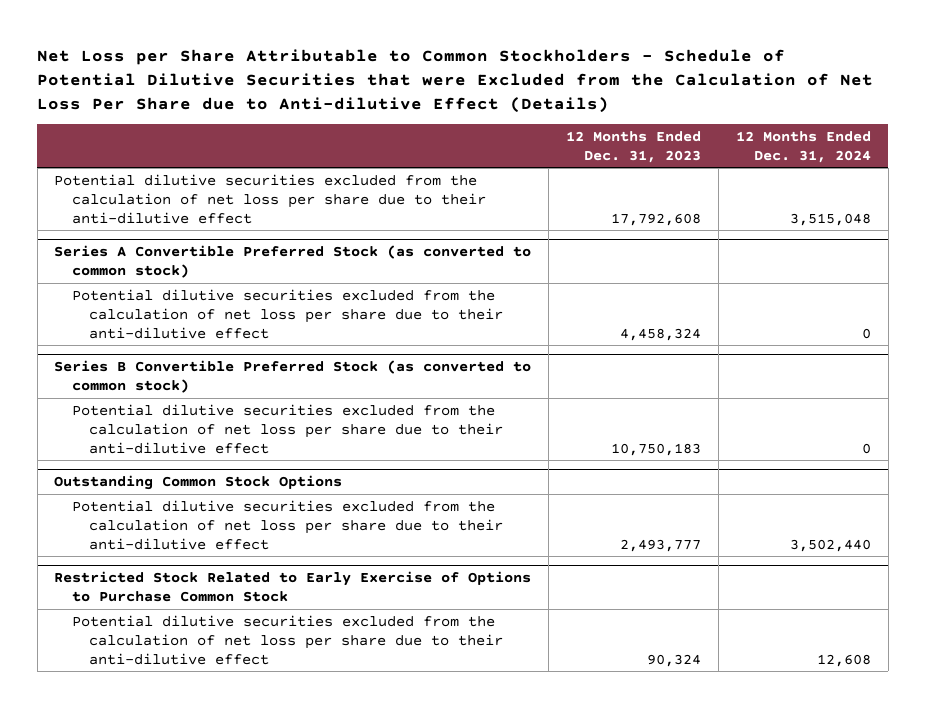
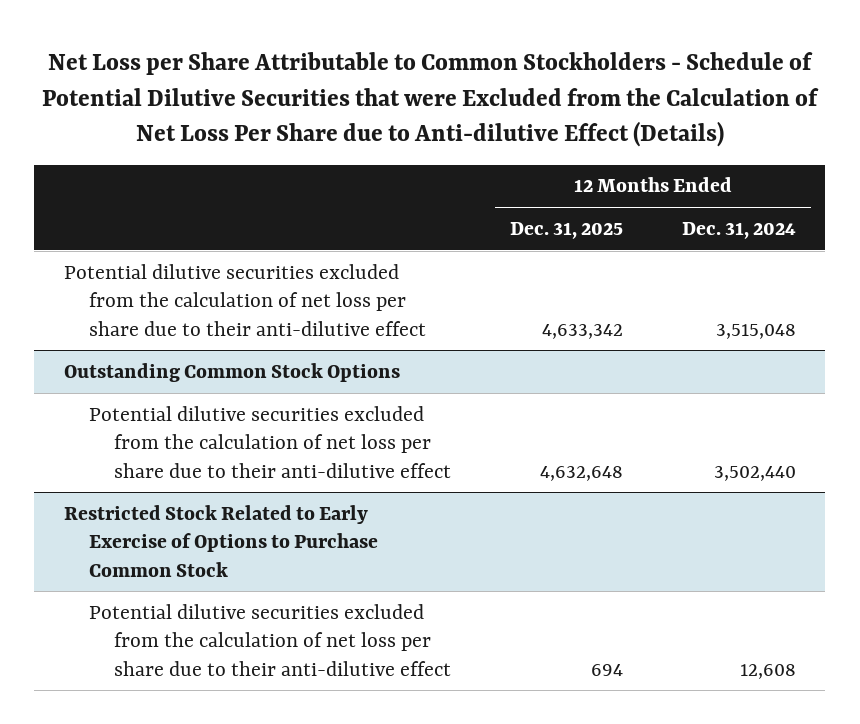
- | 12 Months Ended Dec. 31, 2023 | 12 Months Ended Dec. 31, 2024
+ | 12 Months Ended Dec. 31, 2025 | 12 Months Ended Dec. 31, 2024
- Series A Convertible Preferred Stock (as converted to common stock)
- Potential dilutive securities excluded from the calculation of net loss per share due to their anti-dilutive effect | 4,458,324 | 0
- Series B Convertible Preferred Stock (as converted to common stock)
- Potential dilutive securities excluded from the calculation of net loss per share due to their anti-dilutive effect | 10,750,183 | 0

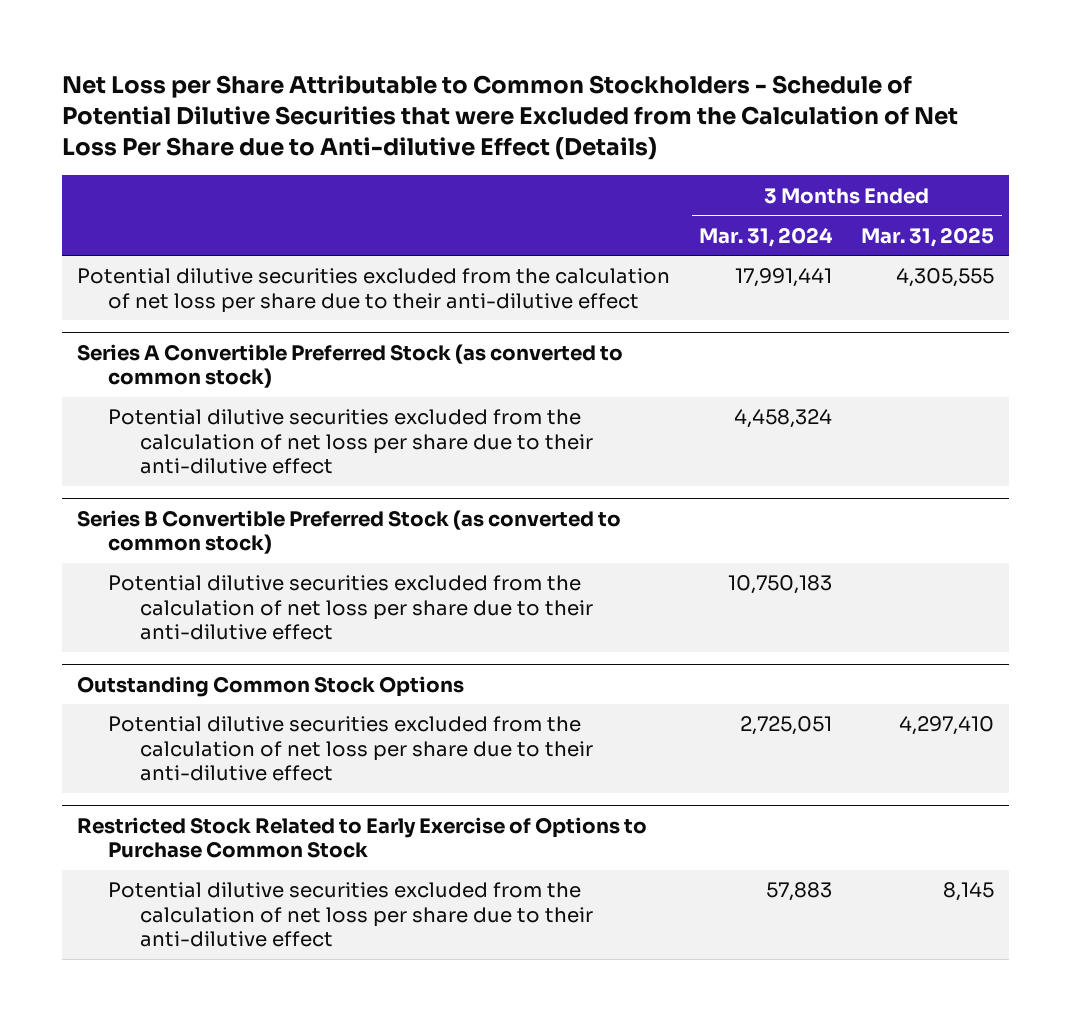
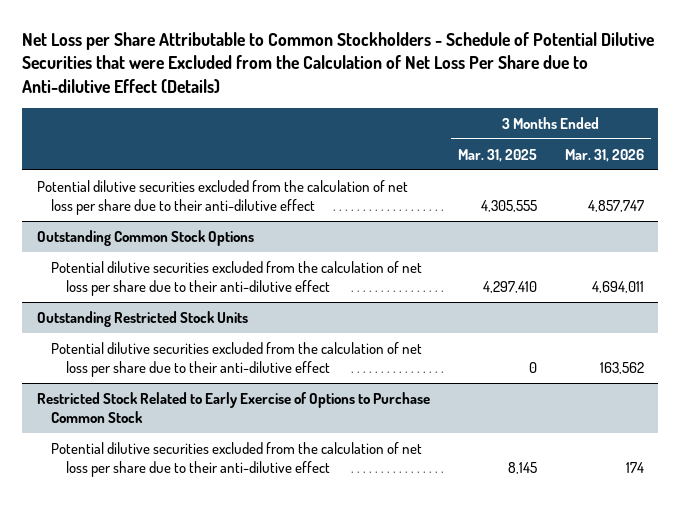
- | 3 Months Ended Mar. 31, 2024 | 3 Months Ended Mar. 31, 2025
+ | 3 Months Ended Mar. 31, 2025 | 3 Months Ended Mar. 31, 2026
- Series A Convertible Preferred Stock (as converted to common stock)
- Potential dilutive securities excluded from the calculation of net loss per share due to their anti-dilutive effect | 4,458,324 |
- Series B Convertible Preferred Stock (as converted to common stock)
- Potential dilutive securities excluded from the calculation of net loss per share due to their anti-dilutive effect | 10,750,183 |
+ Outstanding Restricted Stock Units
+ Potential dilutive securities excluded from the calculation of net loss per share due to their anti-dilutive effect | 0 | 163,562

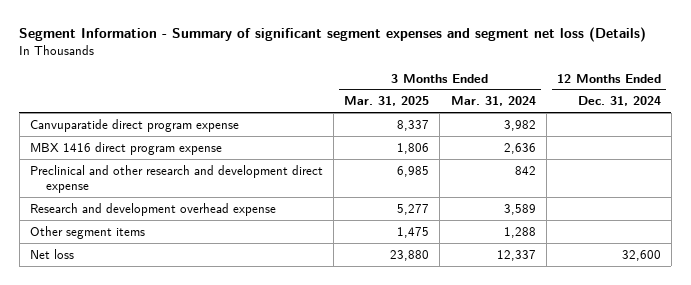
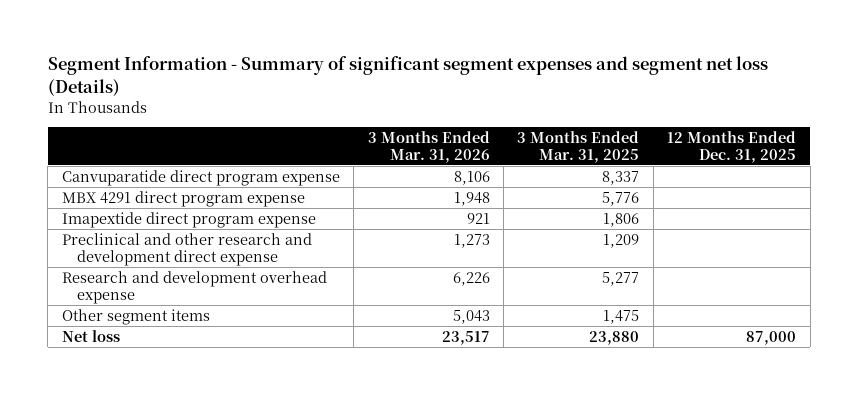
- | 3 Months Ended Mar. 31, 2025 | 3 Months Ended Mar. 31, 2024 | 12 Months Ended Dec. 31, 2024
+ | 3 Months Ended Mar. 31, 2026 | 3 Months Ended Mar. 31, 2025 | 12 Months Ended Dec. 31, 2025
- MBX 1416 direct program expense | 1,806 | 2,636 |
- Preclinical and other research and development direct expense | 6,985 | 842 |
+ MBX 4291 direct program expense | 1,948 | 5,776 |
+ Imapextide direct program expense | 921 | 1,806 |
+ Preclinical and other research and development direct expense | 1,273 | 1,209 |

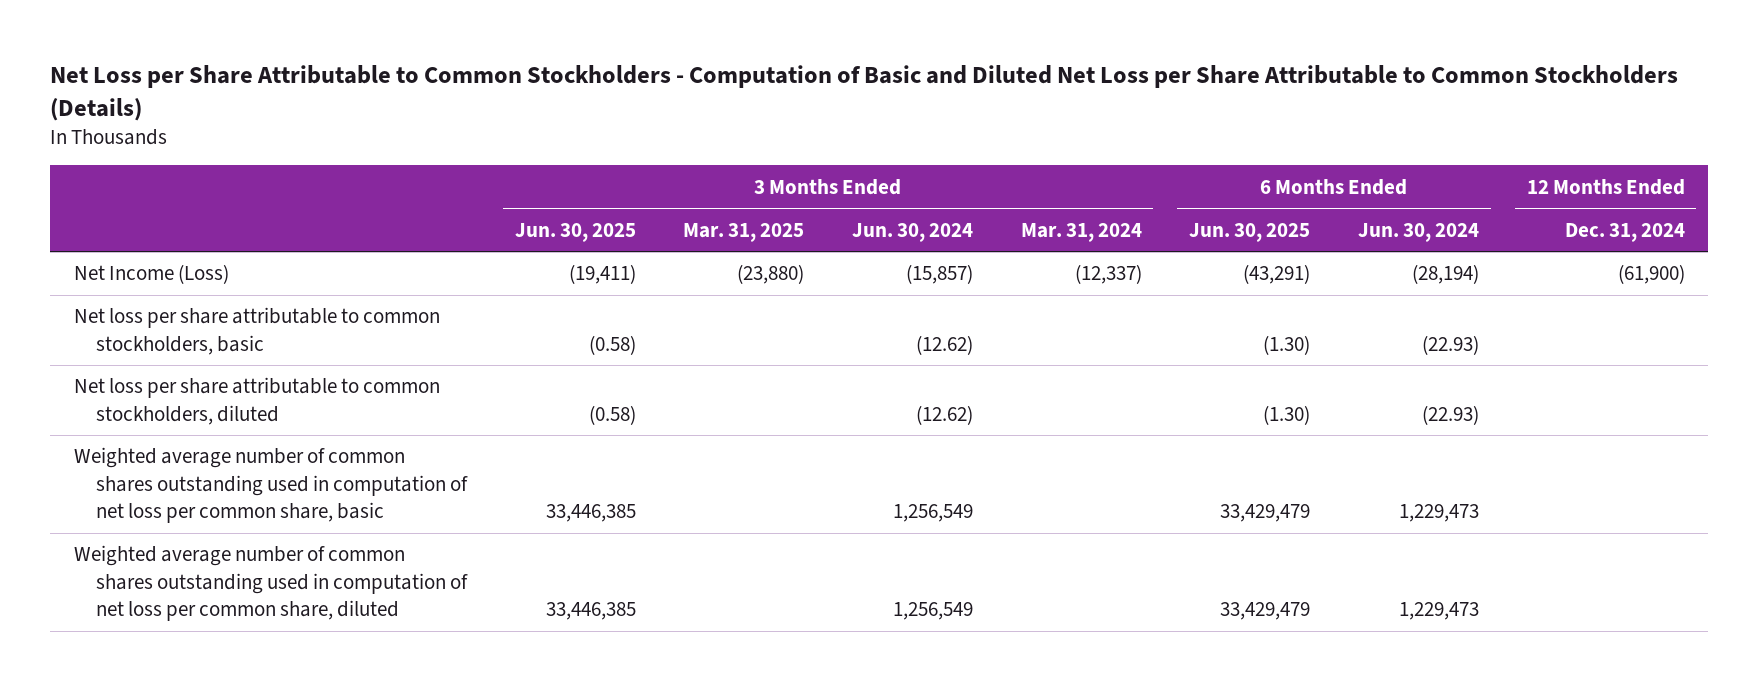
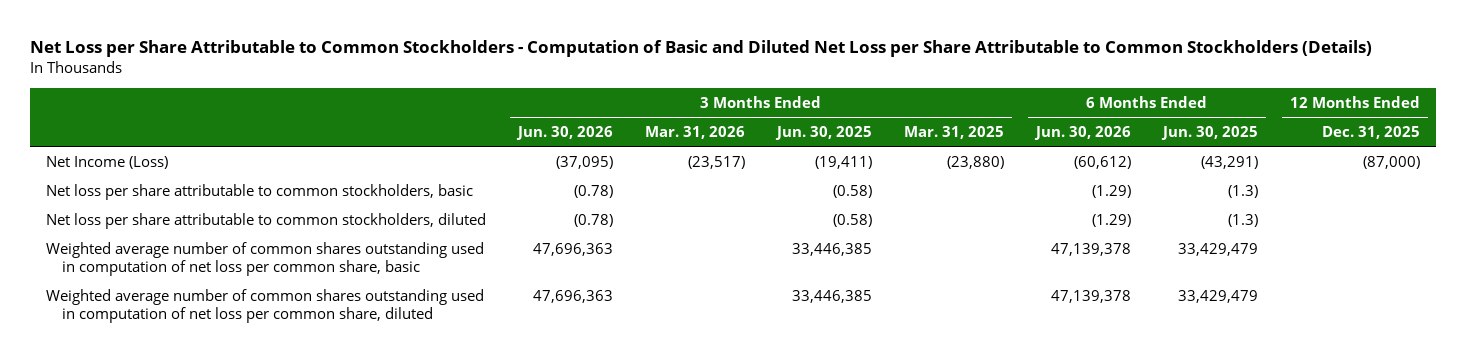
- | 3 Months Ended Jun. 30, 2025 | 3 Months Ended Mar. 31, 2025 | 3 Months Ended Jun. 30, 2024 | 3 Months Ended Mar. 31, 2024 | 6 Months Ended Jun. 30, 2025 | 6 Months Ended Jun. 30, 2024 | 12 Months Ended Dec. 31, 2024
+ | 3 Months Ended Jun. 30, 2026 | 3 Months Ended Mar. 31, 2026 | 3 Months Ended Jun. 30, 2025 | 3 Months Ended Mar. 31, 2025 | 6 Months Ended Jun. 30, 2026 | 6 Months Ended Jun. 30, 2025 | 12 Months Ended Dec. 31, 2025
- Net loss per share attributable to common stockholders, basic | (0.58) | | (12.62) | | (1.30) | (22.93) |
- Net loss per share attributable to common stockholders, diluted | (0.58) | | (12.62) | | (1.30) | (22.93) |
+ Net loss per share attributable to common stockholders, basic | (0.78) | | (0.58) | | (1.29) | (1.3) |
+ Net loss per share attributable to common stockholders, diluted | (0.78) | | (0.58) | | (1.29) | (1.3) |

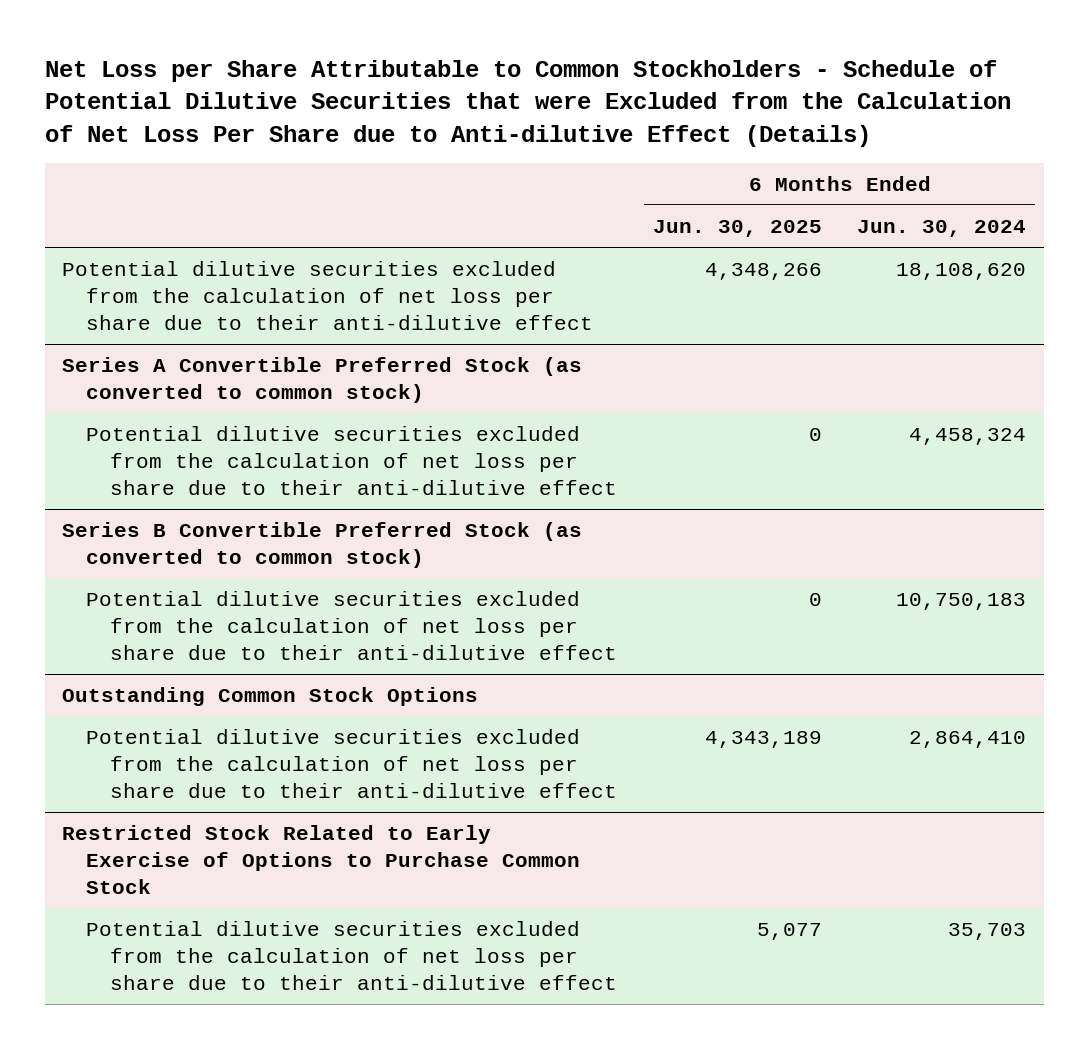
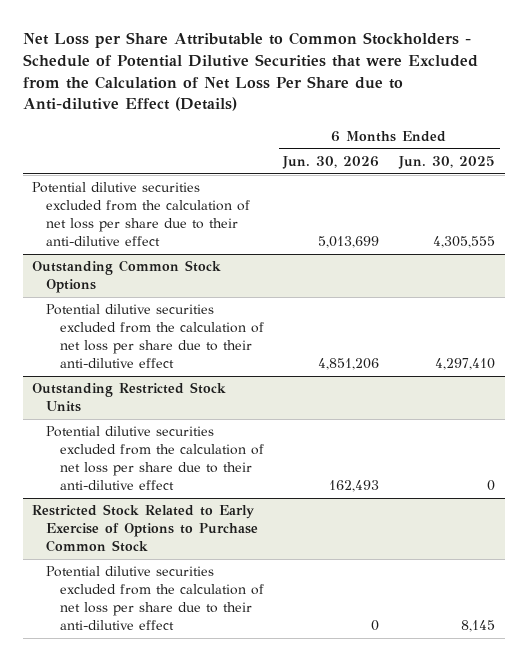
- | 6 Months Ended Jun. 30, 2025 | 6 Months Ended Jun. 30, 2024
+ | 6 Months Ended Jun. 30, 2026 | 6 Months Ended Jun. 30, 2025
- Potential dilutive securities excluded from the calculation of net loss per share due to their anti-dilutive effect | 4,348,266 | 18,108,620
- Series A Convertible Preferred Stock (as converted to common stock)
- Potential dilutive securities excluded from the calculation of net loss per share due to their anti-dilutive effect | 0 | 4,458,324
- Series B Convertible Preferred Stock (as converted to common stock)
- Potential dilutive securities excluded from the calculation of net loss per share due to their anti-dilutive effect | 0 | 10,750,183
+ Potential dilutive securities excluded from the calculation of net loss per share due to their anti-dilutive effect | 5,013,699 | 4,305,555
@ Outstanding Common Stock Options
- Potential dilutive securities excluded from the calculation of net loss per share due to their anti-dilutive effect | 4,343,189 | 2,864,410
+ Potential dilutive securities excluded from the calculation of net loss per share due to their anti-dilutive effect | 4,851,206 | 4,297,410
+ Outstanding Restricted Stock Units
+ Potential dilutive securities excluded from the calculation of net loss per share due to their anti-dilutive effect | 162,493 | 0
@ Restricted Stock Related to Early Exercise of Options to Purchase Common Stock
- Potential dilutive securities excluded from the calculation of net loss per share due to their anti-dilutive effect | 5,077 | 35,703
+ Potential dilutive securities excluded from the calculation of net loss per share due to their anti-dilutive effect | 0 | 8,145

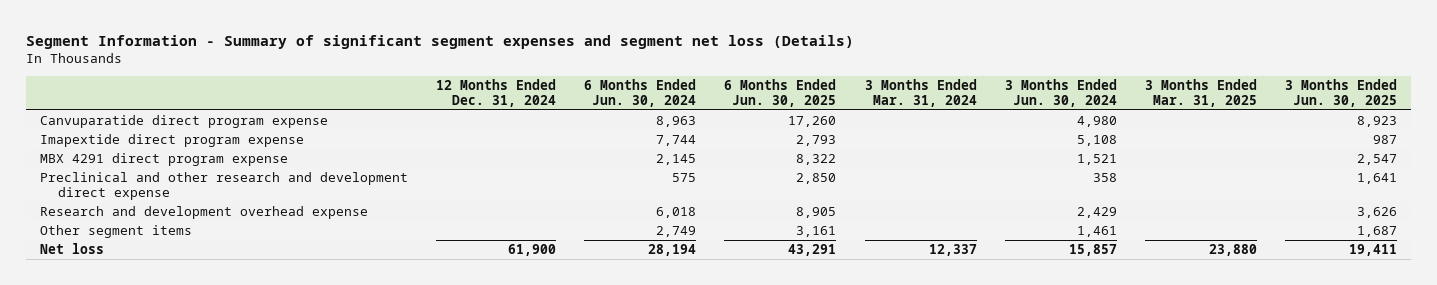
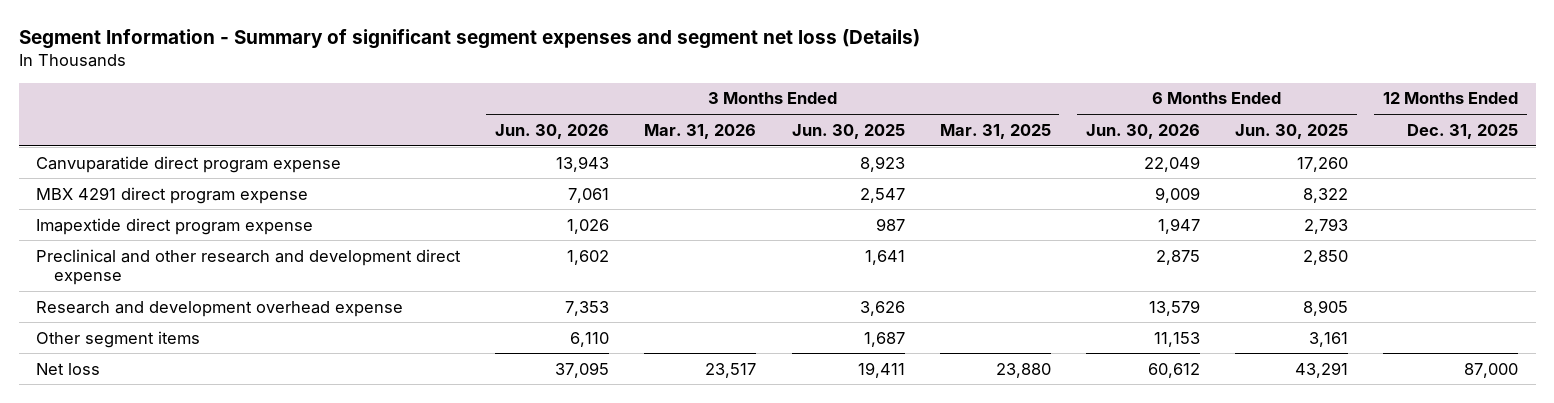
- | 12 Months Ended Dec. 31, 2024 | 6 Months Ended Jun. 30, 2024 | 6 Months Ended Jun. 30, 2025 | 3 Months Ended Mar. 31, 2024 | 3 Months Ended Jun. 30, 2024 | 3 Months Ended Mar. 31, 2025 | 3 Months Ended Jun. 30, 2025
+ | 3 Months Ended Jun. 30, 2026 | 3 Months Ended Mar. 31, 2026 | 3 Months Ended Jun. 30, 2025 | 3 Months Ended Mar. 31, 2025 | 6 Months Ended Jun. 30, 2026 | 6 Months Ended Jun. 30, 2025 | 12 Months Ended Dec. 31, 2025
moved down: Imapextide direct program expense | 1,026 | | 987 | | 1,947 | 2,793 |

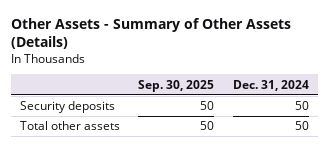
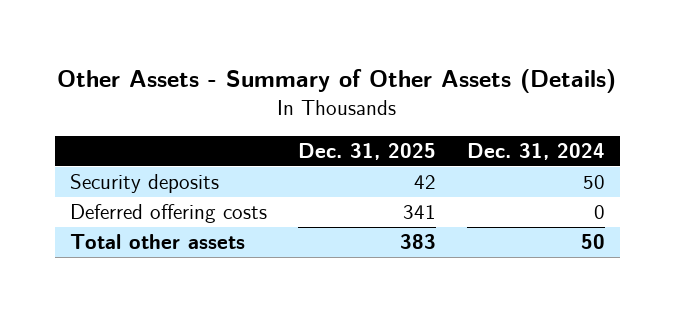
- | Sep. 30, 2025 | Dec. 31, 2024
+ | Dec. 31, 2025 | Dec. 31, 2024
+ Deferred offering costs | 341 | 0

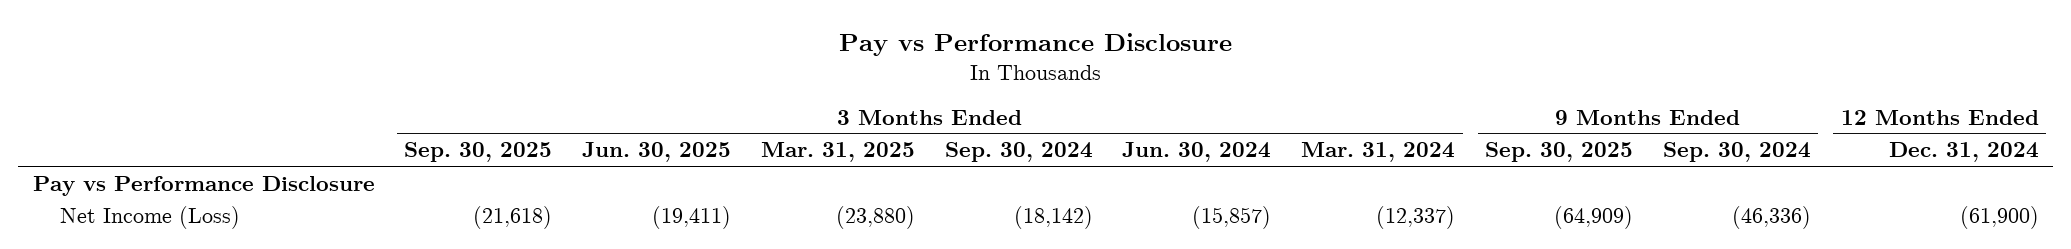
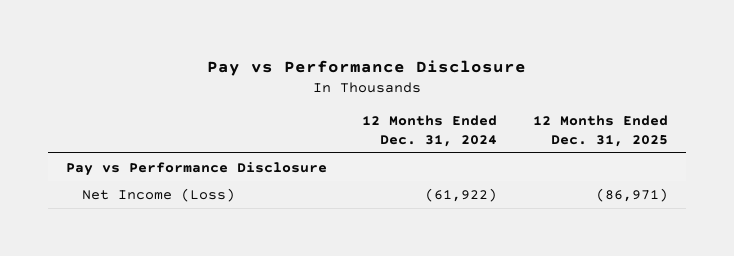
- | 3 Months Ended Sep. 30, 2025 | 3 Months Ended Jun. 30, 2025 | 3 Months Ended Mar. 31, 2025 | 3 Months Ended Sep. 30, 2024 | 3 Months Ended Jun. 30, 2024 | 3 Months Ended Mar. 31, 2024 | 9 Months Ended Sep. 30, 2025 | 9 Months Ended Sep. 30, 2024 | 12 Months Ended Dec. 31, 2024
+ | 12 Months Ended Dec. 31, 2024 | 12 Months Ended Dec. 31, 2025
- Net Income (Loss) | (21,618) | (19,411) | (23,880) | (18,142) | (15,857) | (12,337) | (64,909) | (46,336) | (61,900)
+ Net Income (Loss) | (61,922) | (86,971)

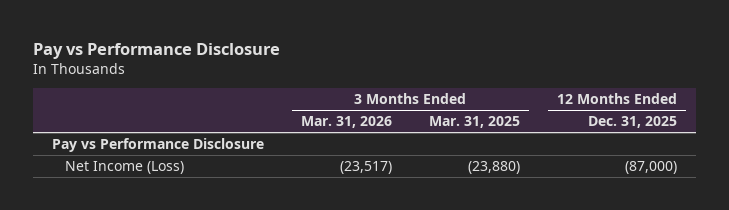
- | 12 Months Ended Dec. 31, 2024 | 12 Months Ended Dec. 31, 2025
+ | 3 Months Ended Mar. 31, 2026 | 3 Months Ended Mar. 31, 2025 | 12 Months Ended Dec. 31, 2025
- Net Income (Loss) | (61,922) | (86,971)
+ Net Income (Loss) | (23,517) | (23,880) | (87,000)

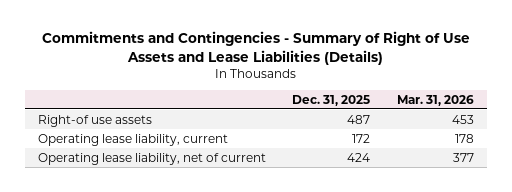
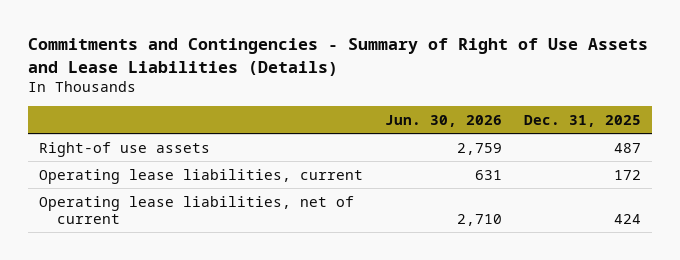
- | Dec. 31, 2025 | Mar. 31, 2026
+ | Jun. 30, 2026 | Dec. 31, 2025
- Operating lease liability, current | 172 | 178
- Operating lease liability, net of current | 424 | 377
+ Operating lease liabilities, current | 631 | 172
+ Operating lease liabilities, net of current | 2,710 | 424

